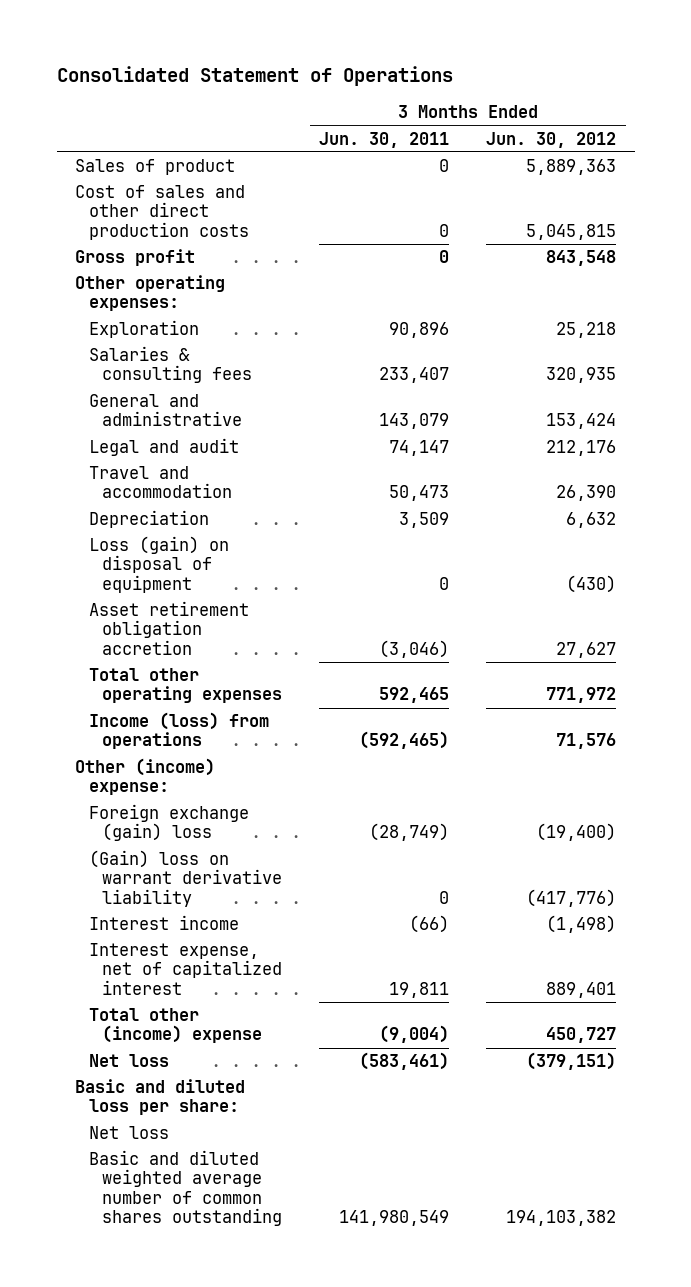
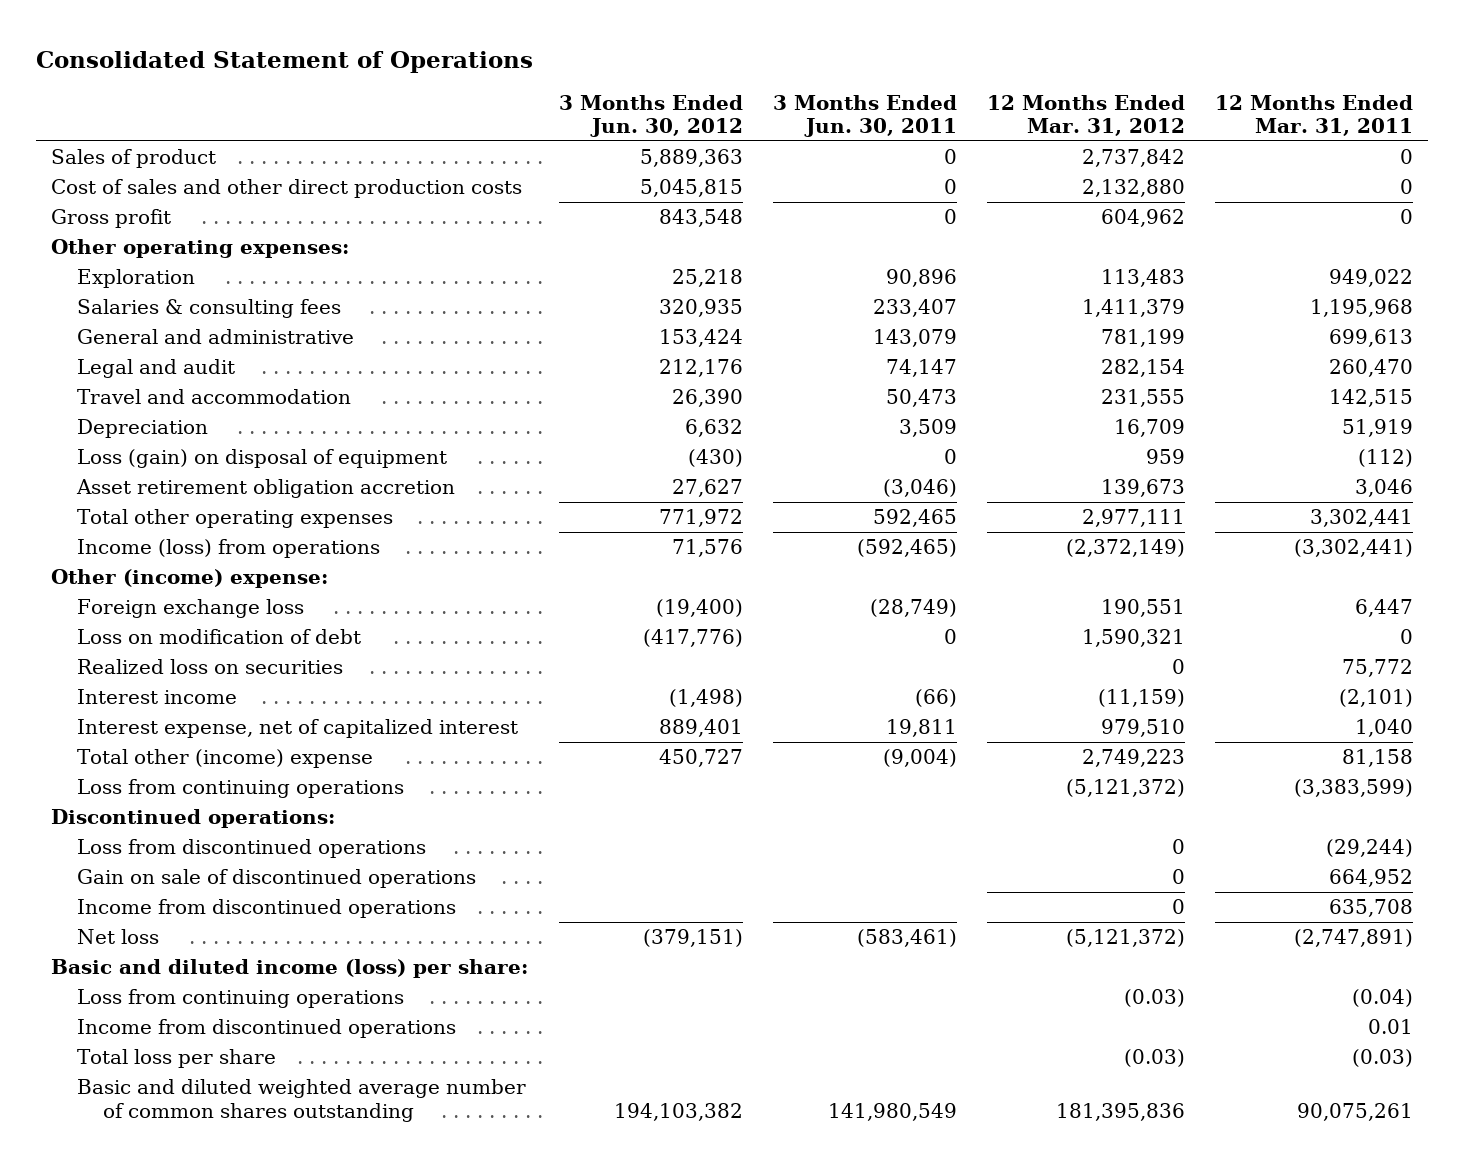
- | 3 Months Ended Jun. 30, 2011 | 3 Months Ended Jun. 30, 2012
+ | 3 Months Ended Jun. 30, 2012 | 3 Months Ended Jun. 30, 2011 | 12 Months Ended Mar. 31, 2012 | 12 Months Ended Mar. 31, 2011
- Foreign exchange (gain) loss | (28,749) | (19,400)
- (Gain) loss on warrant derivative liability | 0 | (417,776)
+ Foreign exchange loss | (19,400) | (28,749) | 190,551 | 6,447
+ Loss on modification of debt | (417,776) | 0 | 1,590,321 | 0
+ Realized loss on securities | | | 0 | 75,772
+ Loss from continuing operations | | | (5,121,372) | (3,383,599)
+ Discontinued operations:
+ Loss from discontinued operations | | | 0 | (29,244)
+ Gain on sale of discontinued operations | | | 0 | 664,952
+ Income from discontinued operations | | | 0 | 635,708
- Basic and diluted loss per share:
- Net loss
+ Basic and diluted income (loss) per share:
+ Loss from continuing operations | | | (0.03) | (0.04)
+ Income from discontinued operations | | | | 0.01
+ Total loss per share | | | (0.03) | (0.03)

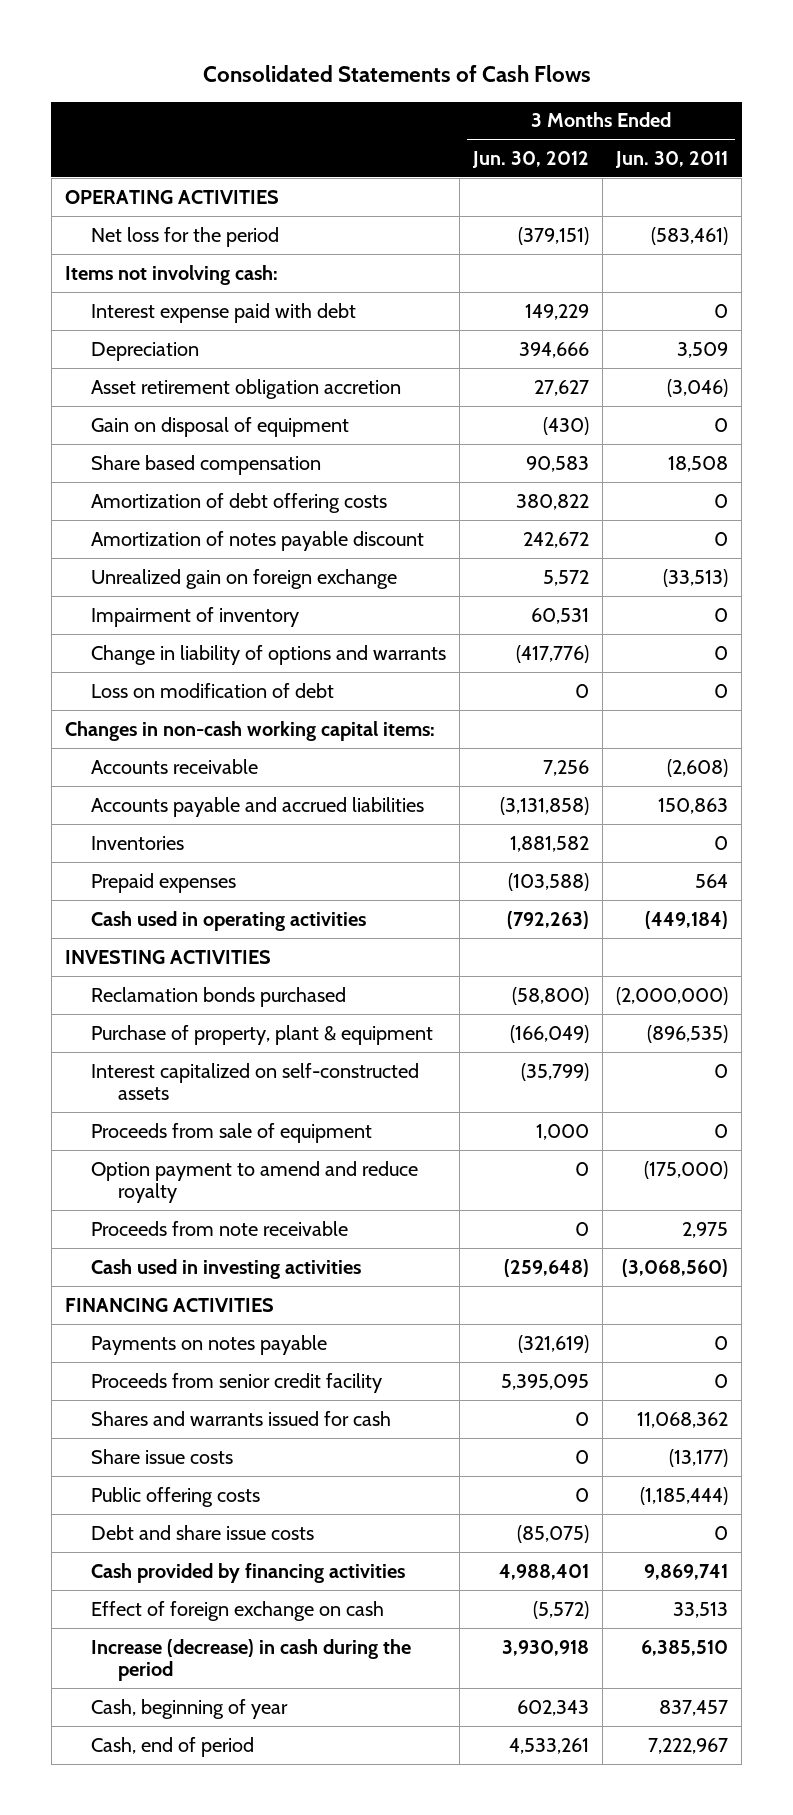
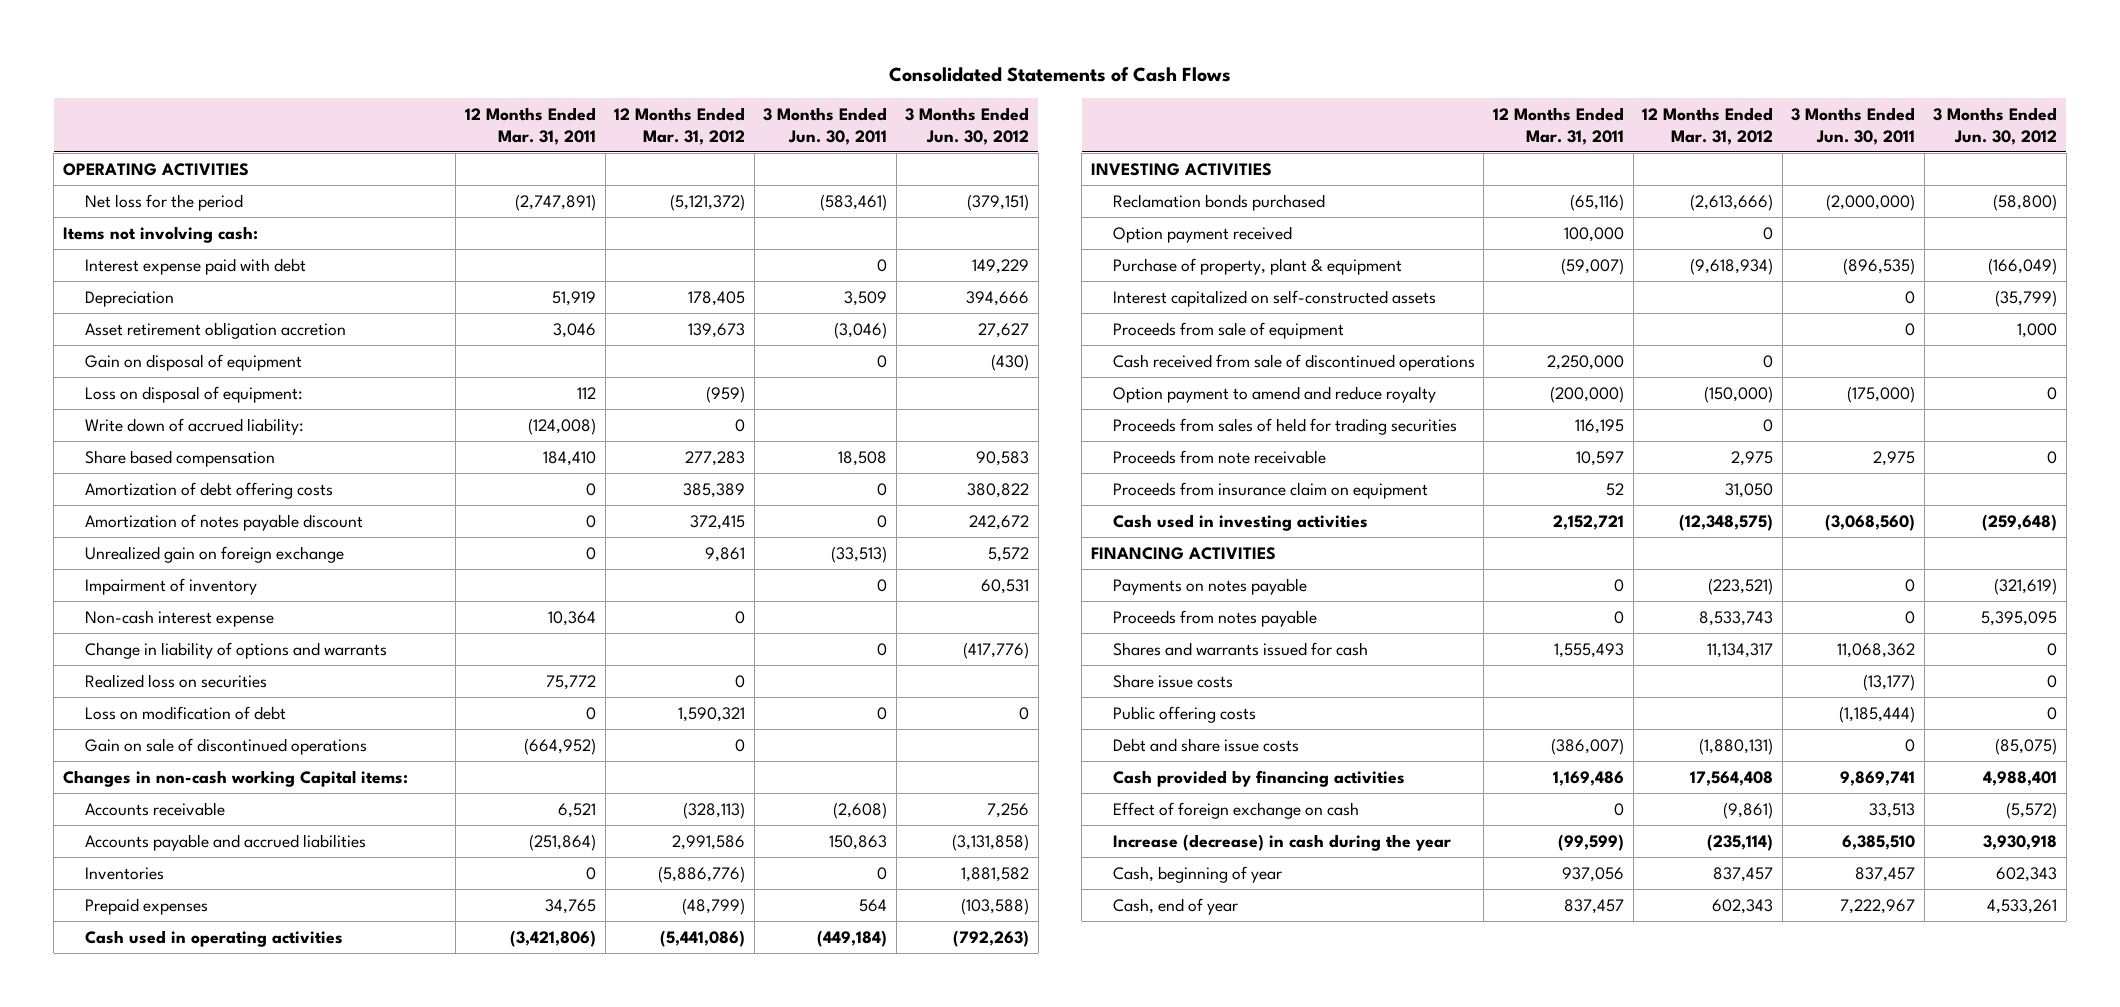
- | 3 Months Ended Jun. 30, 2012 | 3 Months Ended Jun. 30, 2011
+ | 12 Months Ended Mar. 31, 2011 | 12 Months Ended Mar. 31, 2012 | 3 Months Ended Jun. 30, 2011 | 3 Months Ended Jun. 30, 2012
+ Loss on disposal of equipment: | 112 | (959) | |
+ Write down of accrued liability: | (124,008) | 0 | |
+ Non-cash interest expense | 10,364 | 0 | |
+ Realized loss on securities | 75,772 | 0 | |
- Changes in non-cash working capital items:
+ Gain on sale of discontinued operations | (664,952) | 0 | |
+ Changes in non-cash working Capital items:
+ Option payment received | 100,000 | 0 | |
+ Cash received from sale of discontinued operations | 2,250,000 | 0 | |
+ Proceeds from sales of held for trading securities | 116,195 | 0 | |
+ Proceeds from insurance claim on equipment | 52 | 31,050 | |
- Proceeds from senior credit facility | 5,395,095 | 0
+ Proceeds from notes payable | 0 | 8,533,743 | 0 | 5,395,095
- Increase (decrease) in cash during the period | 3,930,918 | 6,385,510
+ Increase (decrease) in cash during the year | (99,599) | (235,114) | 6,385,510 | 3,930,918
- Cash, end of period | 4,533,261 | 7,222,967
+ Cash, end of year | 837,457 | 602,343 | 7,222,967 | 4,533,261

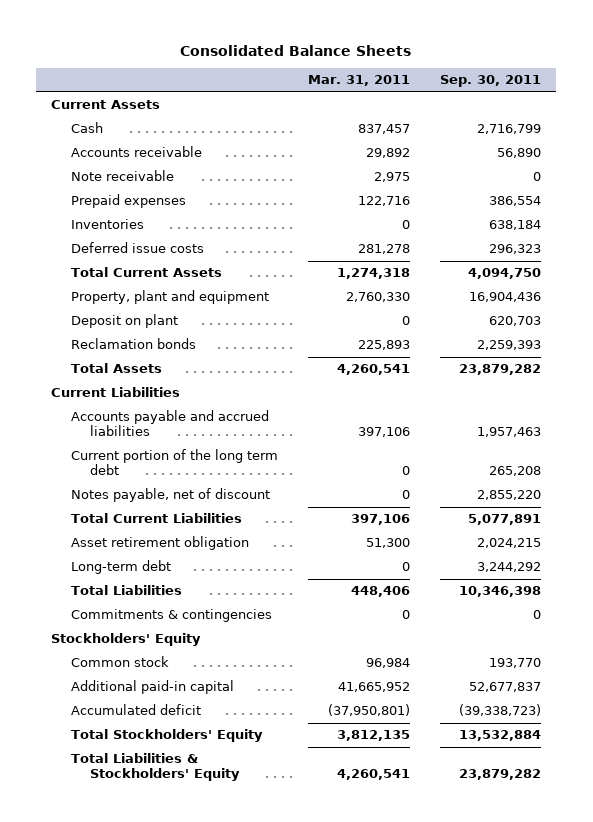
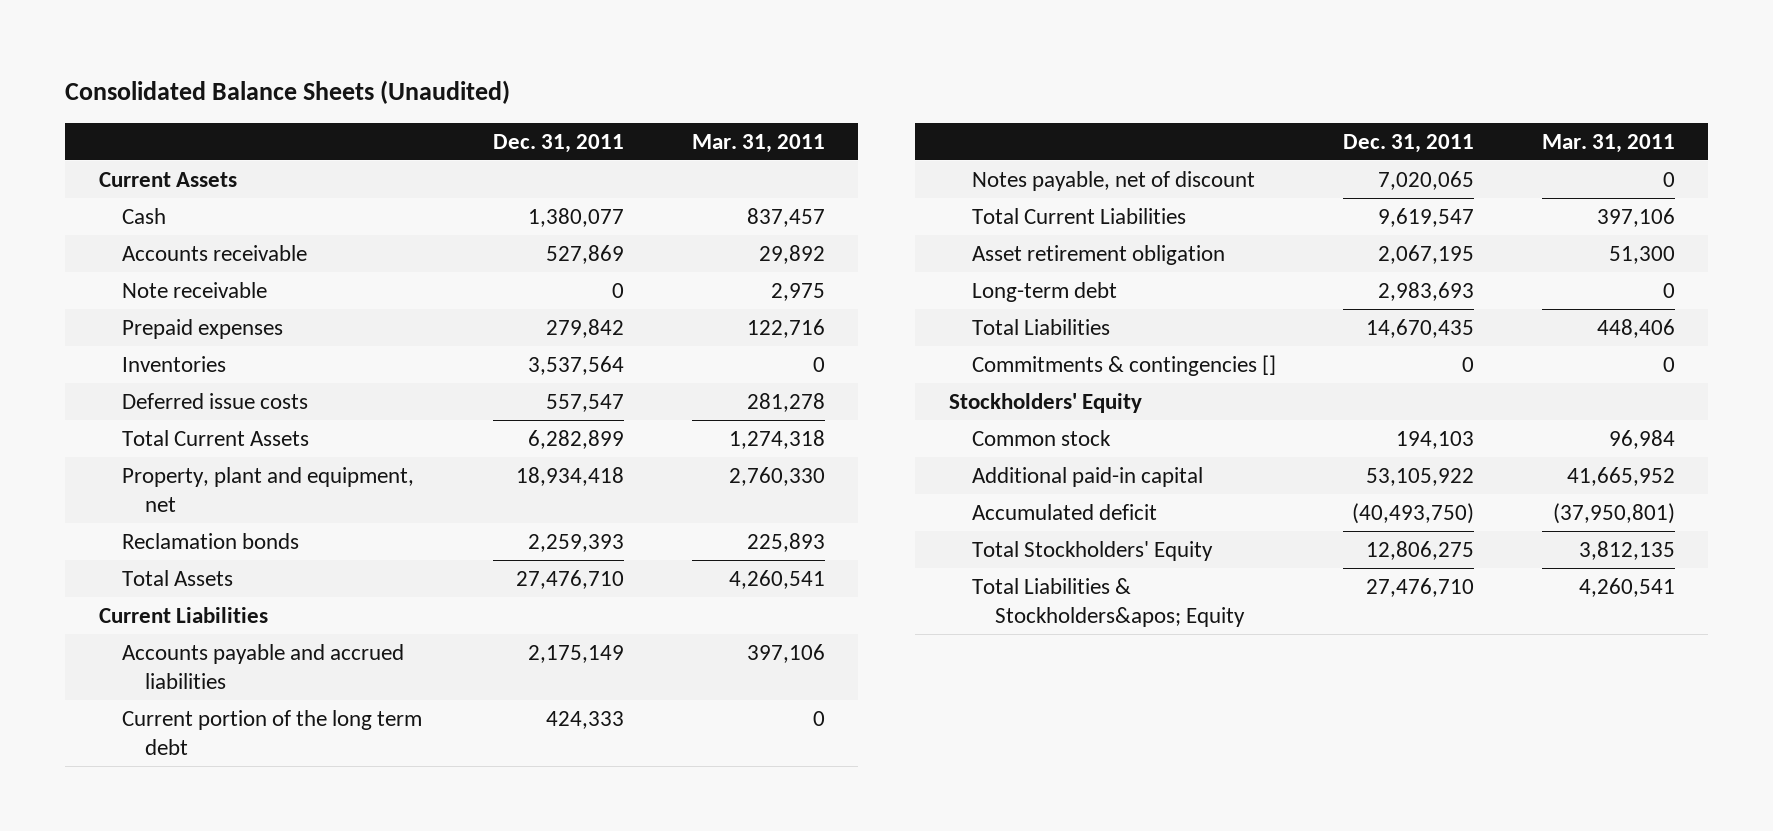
- Consolidated Balance Sheets
+ Consolidated Balance Sheets (Unaudited)
- | Mar. 31, 2011 | Sep. 30, 2011
+ | Dec. 31, 2011 | Mar. 31, 2011
- Property, plant and equipment | 2,760,330 | 16,904,436
- Deposit on plant | 0 | 620,703
+ Property, plant and equipment, net | 18,934,418 | 2,760,330
- Commitments & contingencies | 0 | 0
+ Commitments & contingencies [] | 0 | 0
- Total Liabilities & Stockholders' Equity | 4,260,541 | 23,879,282
+ Total Liabilities & Stockholders&apos; Equity | 27,476,710 | 4,260,541

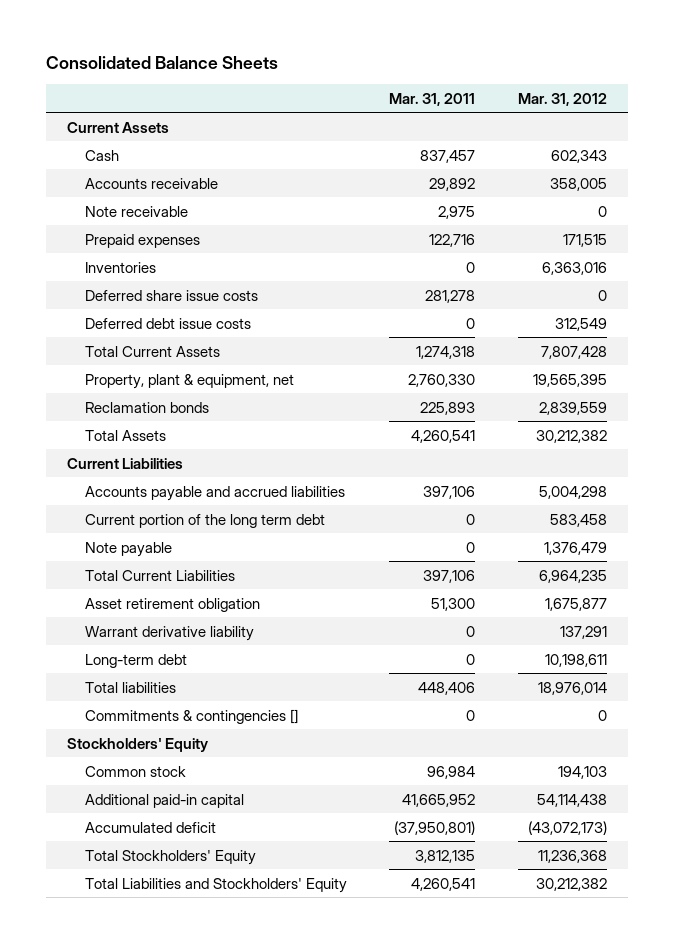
- Consolidated Balance Sheets (Unaudited)
+ Consolidated Balance Sheets
- | Dec. 31, 2011 | Mar. 31, 2011
+ | Mar. 31, 2011 | Mar. 31, 2012
- Deferred issue costs | 557,547 | 281,278
+ Deferred share issue costs | 281,278 | 0
+ Deferred debt issue costs | 0 | 312,549
- Property, plant and equipment, net | 18,934,418 | 2,760,330
+ Property, plant & equipment, net | 2,760,330 | 19,565,395
- Notes payable, net of discount | 7,020,065 | 0
+ Note payable | 0 | 1,376,479
+ Warrant derivative liability | 0 | 137,291
- Total Liabilities | 14,670,435 | 448,406
+ Total liabilities | 448,406 | 18,976,014
- Total Liabilities & Stockholders&apos; Equity | 27,476,710 | 4,260,541
+ Total Liabilities and Stockholders' Equity | 4,260,541 | 30,212,382

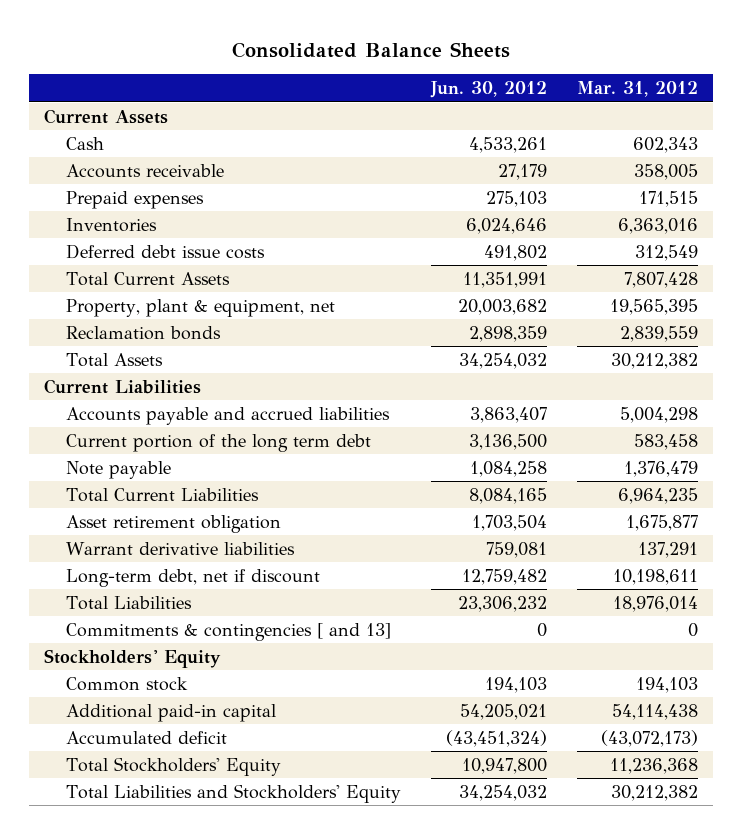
- | Mar. 31, 2011 | Mar. 31, 2012
+ | Jun. 30, 2012 | Mar. 31, 2012
- Note receivable | 2,975 | 0
- Deferred share issue costs | 281,278 | 0
- Warrant derivative liability | 0 | 137,291
- Long-term debt | 0 | 10,198,611
- Total liabilities | 448,406 | 18,976,014
- Commitments & contingencies [] | 0 | 0
+ Warrant derivative liabilities | 759,081 | 137,291
+ Long-term debt, net if discount | 12,759,482 | 10,198,611
+ Total Liabilities | 23,306,232 | 18,976,014
+ Commitments & contingencies [ and 13] | 0 | 0

